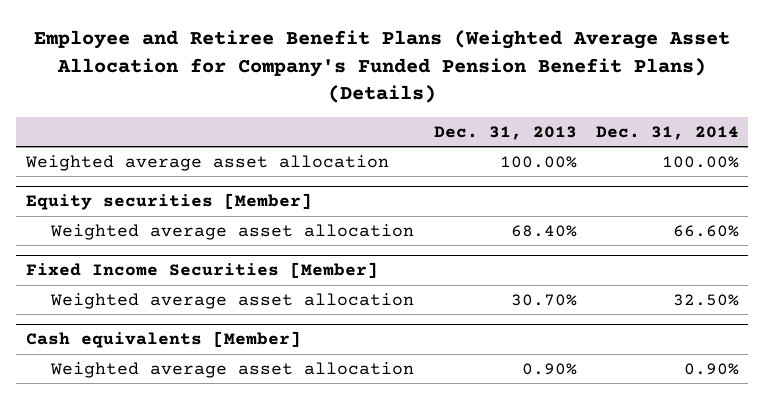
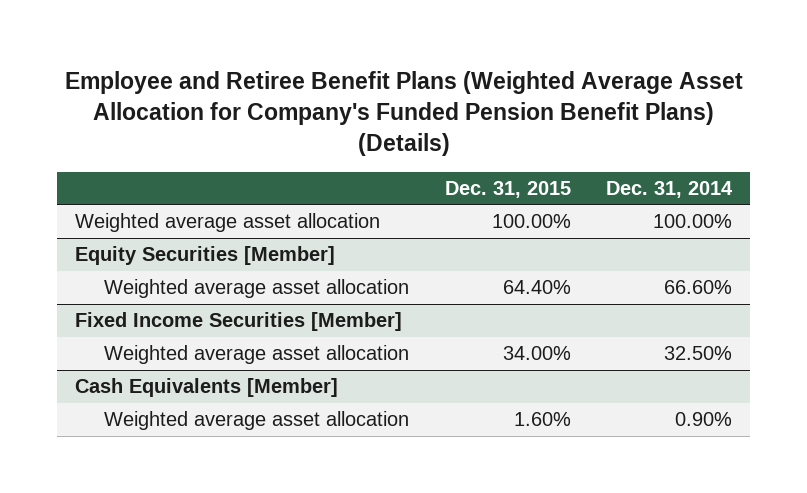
- | Dec. 31, 2013 | Dec. 31, 2014
+ | Dec. 31, 2015 | Dec. 31, 2014
- Equity securities [Member]
+ Equity Securities [Member]
- Cash equivalents [Member]
+ Cash Equivalents [Member]

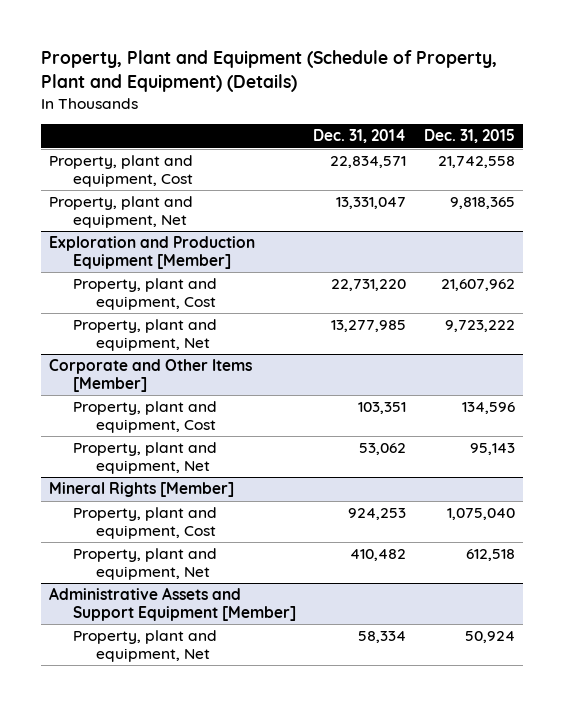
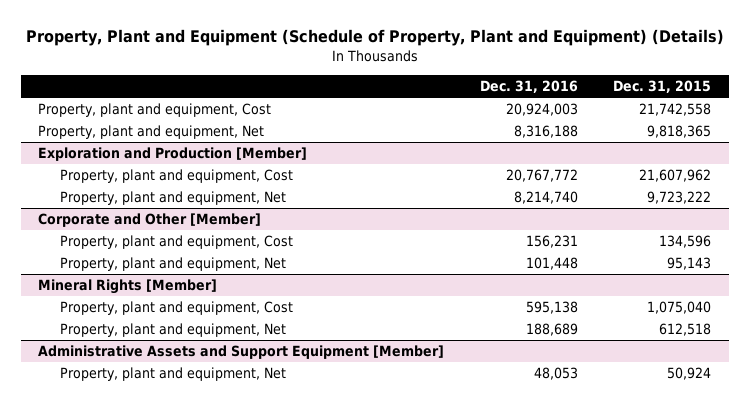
- | Dec. 31, 2014 | Dec. 31, 2015
+ | Dec. 31, 2016 | Dec. 31, 2015
- Exploration and Production Equipment [Member]
+ Exploration and Production [Member]
- Corporate and Other Items [Member]
+ Corporate and Other [Member]

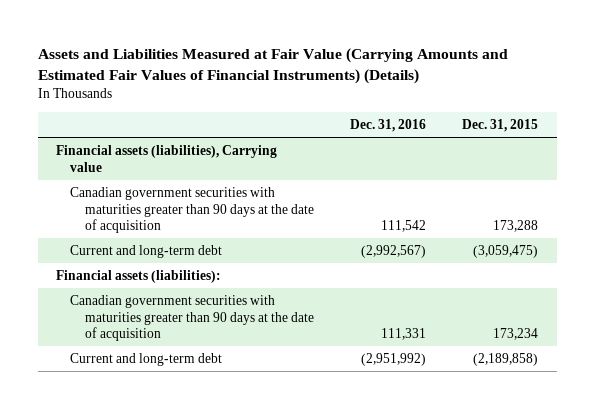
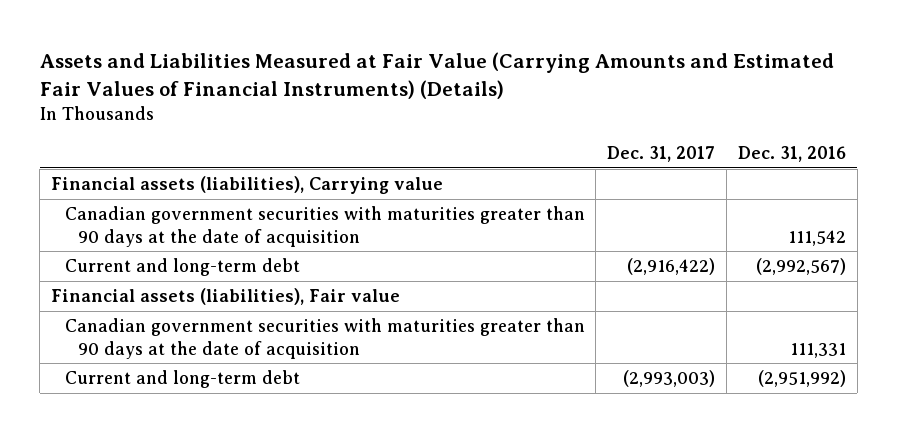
- | Dec. 31, 2016 | Dec. 31, 2015
+ | Dec. 31, 2017 | Dec. 31, 2016
- Financial assets (liabilities):
+ Financial assets (liabilities), Fair value

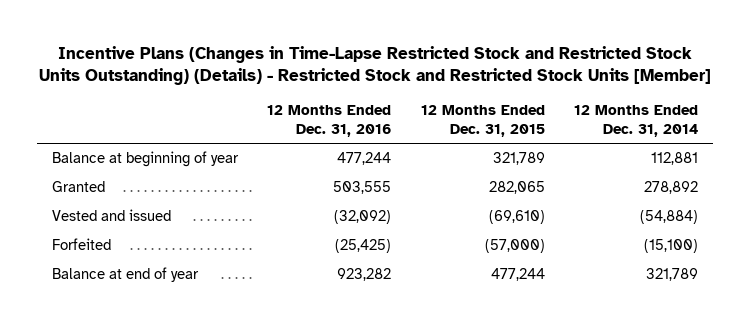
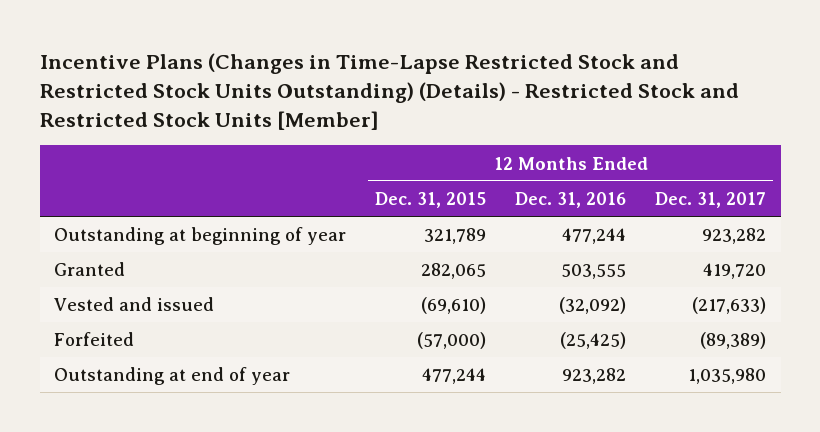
- | 12 Months Ended Dec. 31, 2016 | 12 Months Ended Dec. 31, 2015 | 12 Months Ended Dec. 31, 2014
+ | 12 Months Ended Dec. 31, 2015 | 12 Months Ended Dec. 31, 2016 | 12 Months Ended Dec. 31, 2017
- Balance at beginning of year | 477,244 | 321,789 | 112,881
+ Outstanding at beginning of year | 321,789 | 477,244 | 923,282
- Balance at end of year | 923,282 | 477,244 | 321,789
+ Outstanding at end of year | 477,244 | 923,282 | 1,035,980

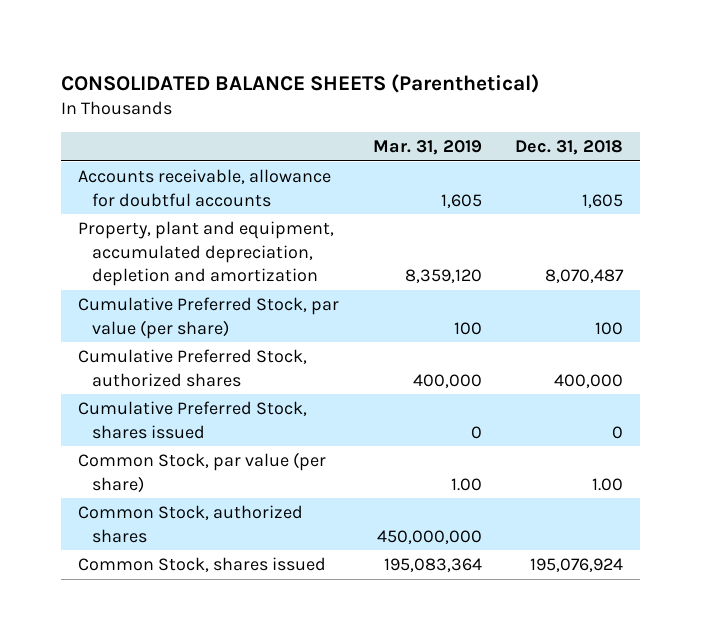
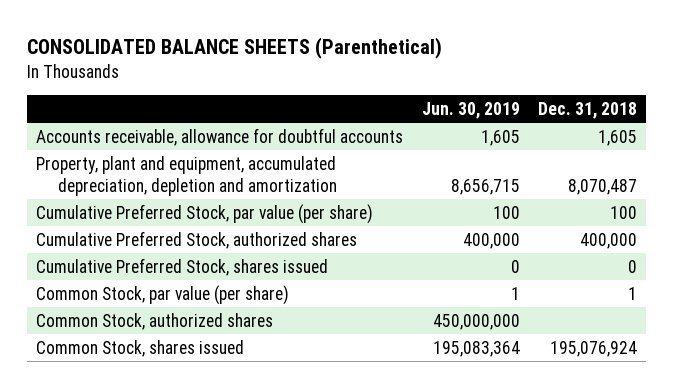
- | Mar. 31, 2019 | Dec. 31, 2018
+ | Jun. 30, 2019 | Dec. 31, 2018
- Common Stock, par value (per share) | 1.00 | 1.00
+ Common Stock, par value (per share) | 1 | 1

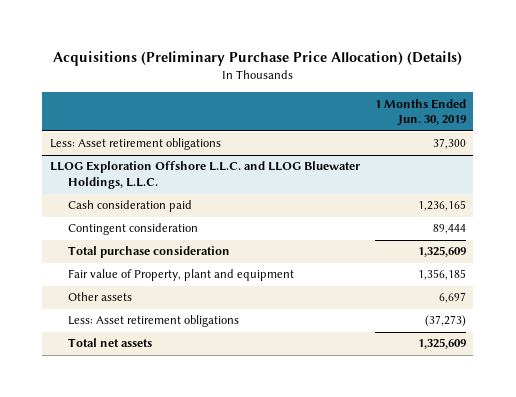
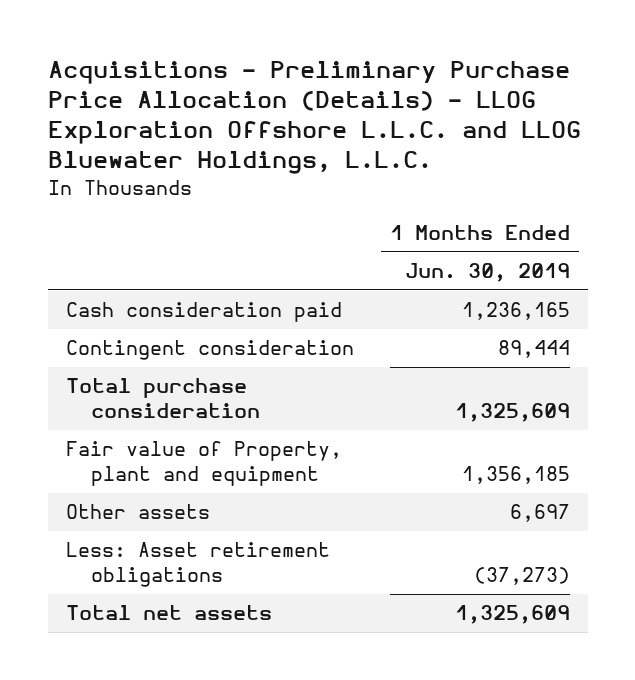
- Acquisitions (Preliminary Purchase Price Allocation) (Details)
+ Acquisitions - Preliminary Purchase Price Allocation (Details) - LLOG Exploration Offshore L.L.C. and LLOG Bluewater Holdings, L.L.C.
- Less: Asset retirement obligations | 37,300
- LLOG Exploration Offshore L.L.C. and LLOG Bluewater Holdings, L.L.C.

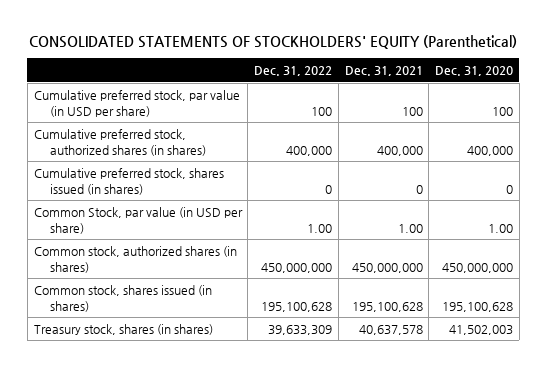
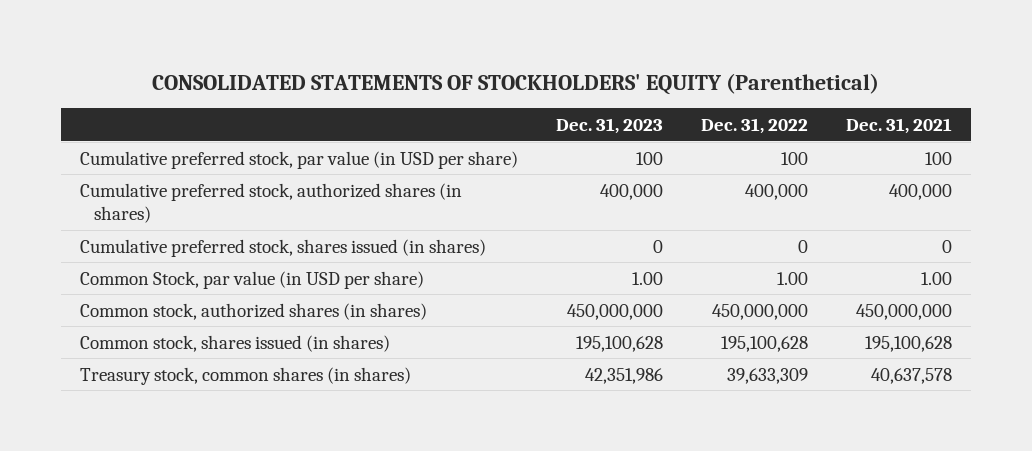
- | Dec. 31, 2022 | Dec. 31, 2021 | Dec. 31, 2020
+ | Dec. 31, 2023 | Dec. 31, 2022 | Dec. 31, 2021
- Treasury stock, shares (in shares) | 39,633,309 | 40,637,578 | 41,502,003
+ Treasury stock, common shares (in shares) | 42,351,986 | 39,633,309 | 40,637,578

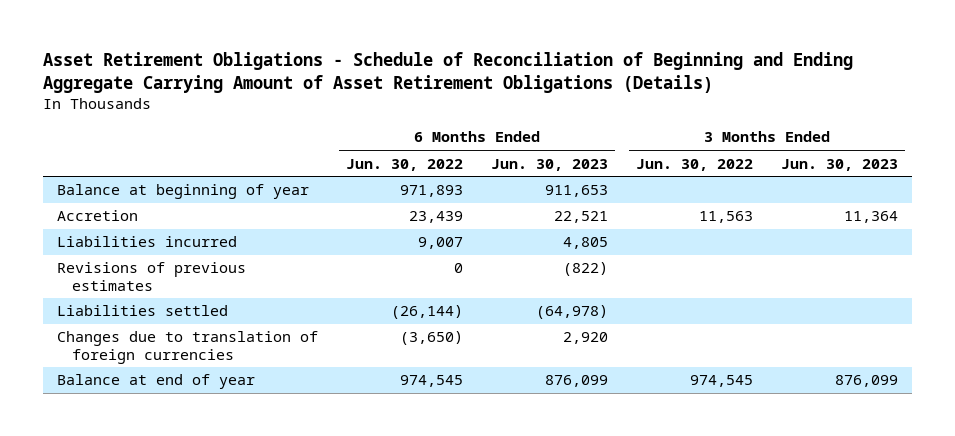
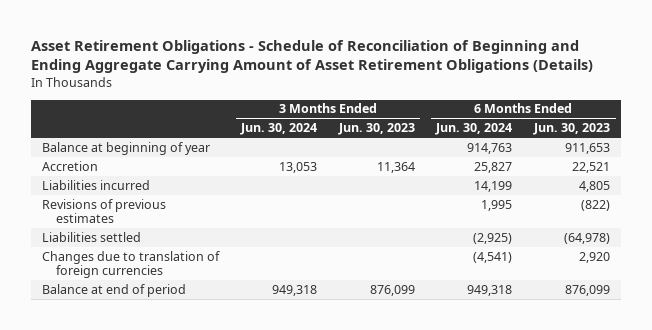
- | 6 Months Ended Jun. 30, 2022 | 6 Months Ended Jun. 30, 2023 | 3 Months Ended Jun. 30, 2022 | 3 Months Ended Jun. 30, 2023
+ | 3 Months Ended Jun. 30, 2024 | 3 Months Ended Jun. 30, 2023 | 6 Months Ended Jun. 30, 2024 | 6 Months Ended Jun. 30, 2023
- Balance at end of year | 974,545 | 876,099 | 974,545 | 876,099
+ Balance at end of period | 949,318 | 876,099 | 949,318 | 876,099

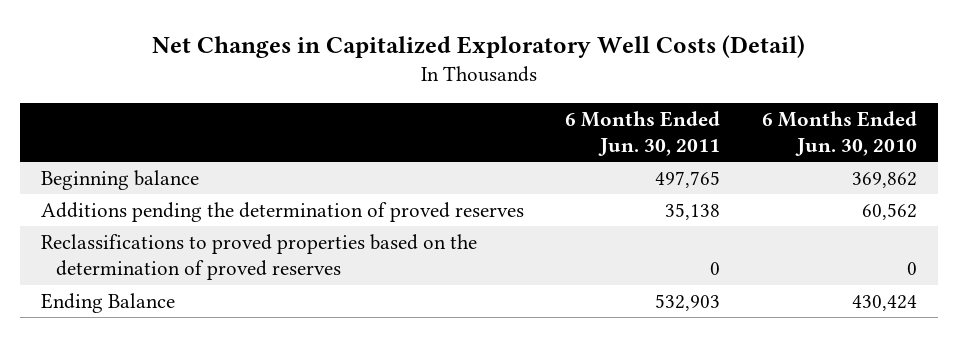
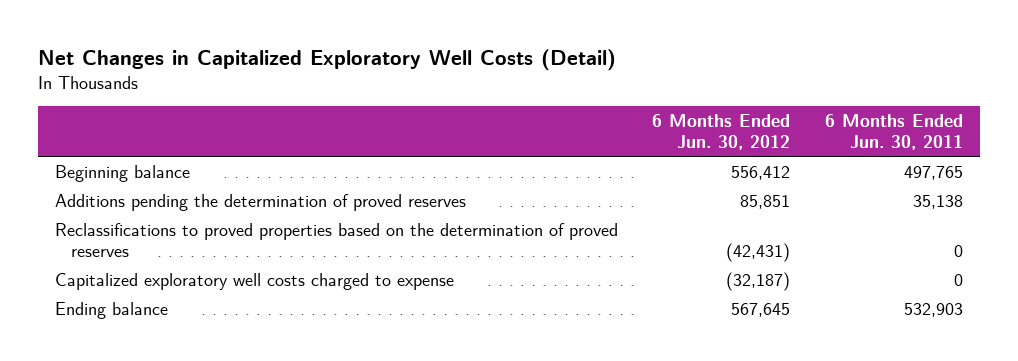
- | 6 Months Ended Jun. 30, 2011 | 6 Months Ended Jun. 30, 2010
+ | 6 Months Ended Jun. 30, 2012 | 6 Months Ended Jun. 30, 2011
- Ending Balance | 532,903 | 430,424
+ Capitalized exploratory well costs charged to expense | (32,187) | 0
+ Ending balance | 567,645 | 532,903

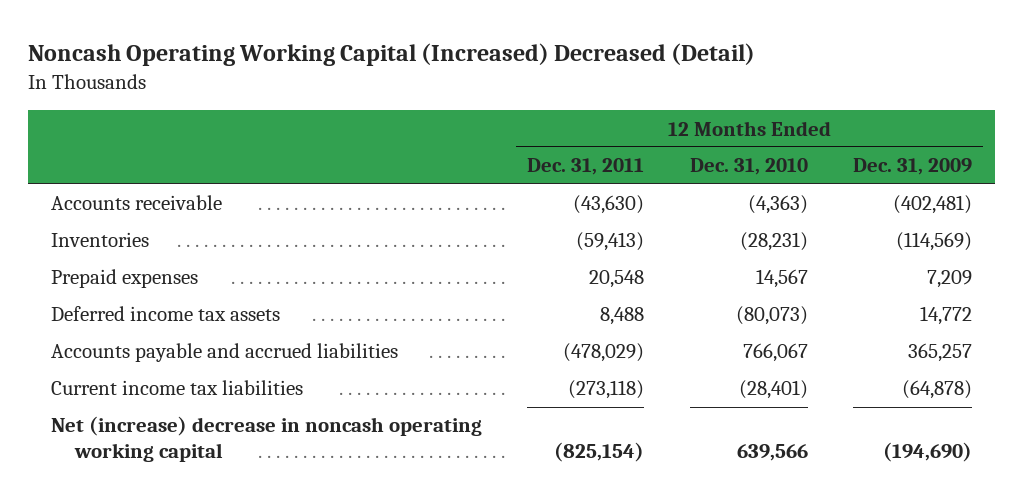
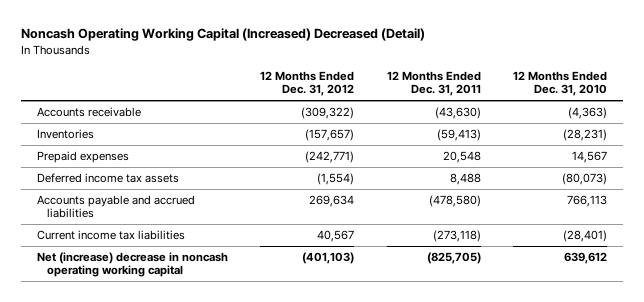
- | 12 Months Ended Dec. 31, 2011 | 12 Months Ended Dec. 31, 2010 | 12 Months Ended Dec. 31, 2009
+ | 12 Months Ended Dec. 31, 2012 | 12 Months Ended Dec. 31, 2011 | 12 Months Ended Dec. 31, 2010
- Accounts payable and accrued liabilities | (478,029) | 766,067 | 365,257
+ Accounts payable and accrued liabilities | 269,634 | (478,580) | 766,113
- Net (increase) decrease in noncash operating working capital | (825,154) | 639,566 | (194,690)
+ Net (increase) decrease in noncash operating working capital | (401,103) | (825,705) | 639,612

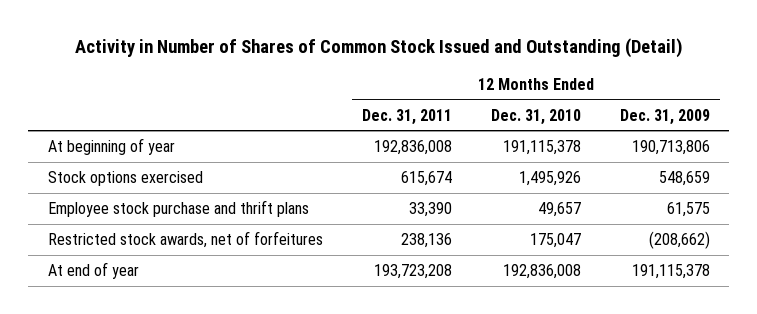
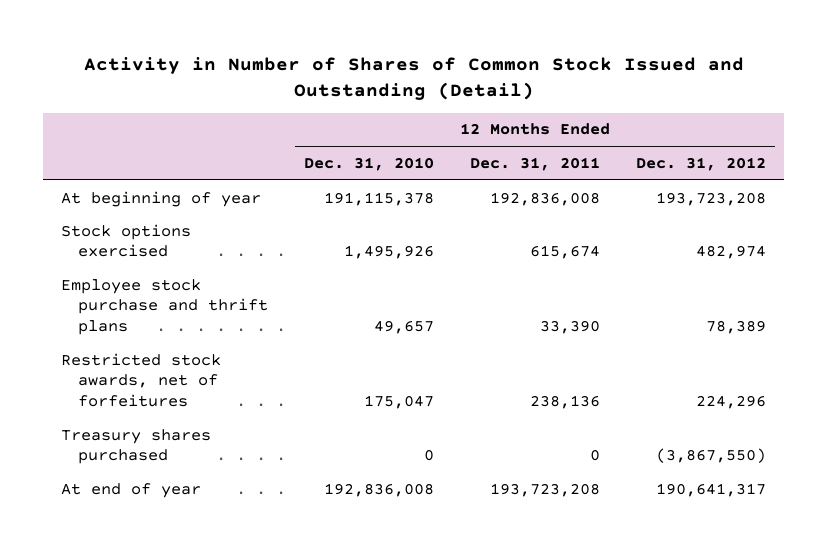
- | 12 Months Ended Dec. 31, 2011 | 12 Months Ended Dec. 31, 2010 | 12 Months Ended Dec. 31, 2009
+ | 12 Months Ended Dec. 31, 2010 | 12 Months Ended Dec. 31, 2011 | 12 Months Ended Dec. 31, 2012
+ Treasury shares purchased | 0 | 0 | (3,867,550)

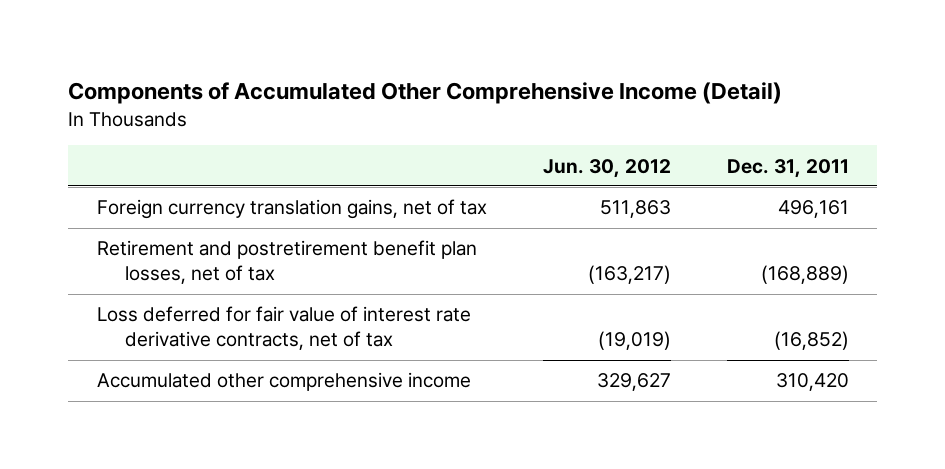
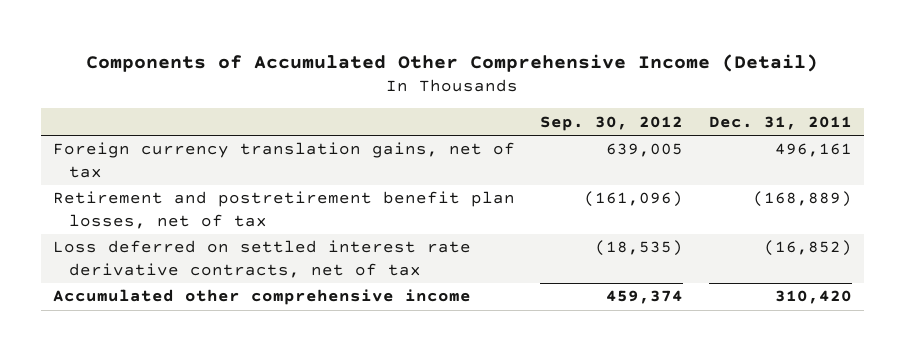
- | Jun. 30, 2012 | Dec. 31, 2011
+ | Sep. 30, 2012 | Dec. 31, 2011
- Loss deferred for fair value of interest rate derivative contracts, net of tax | (19,019) | (16,852)
+ Loss deferred on settled interest rate derivative contracts, net of tax | (18,535) | (16,852)

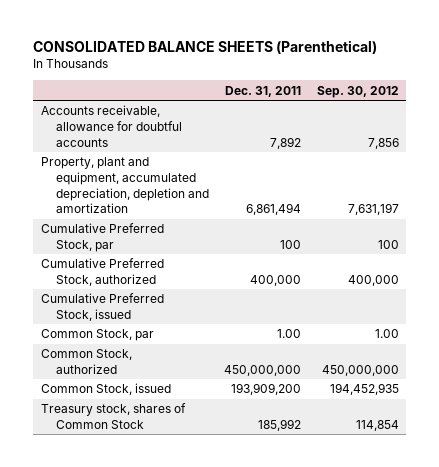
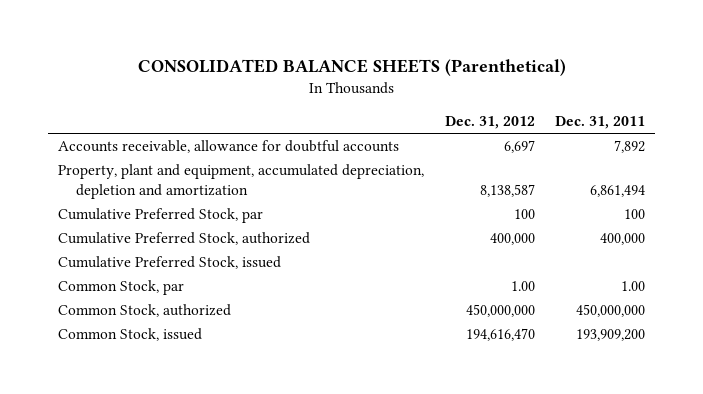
- | Dec. 31, 2011 | Sep. 30, 2012
+ | Dec. 31, 2012 | Dec. 31, 2011
- Treasury stock, shares of Common Stock | 185,992 | 114,854

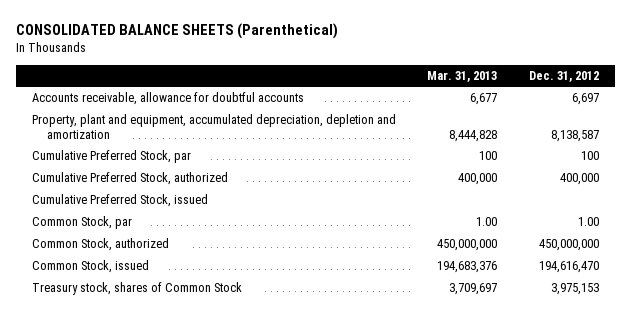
- | Dec. 31, 2012 | Dec. 31, 2011
+ | Mar. 31, 2013 | Dec. 31, 2012
+ Treasury stock, shares of Common Stock | 3,709,697 | 3,975,153

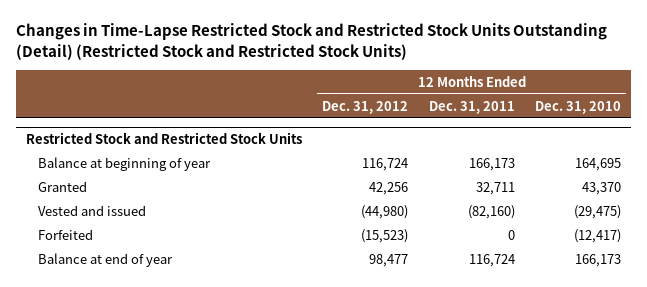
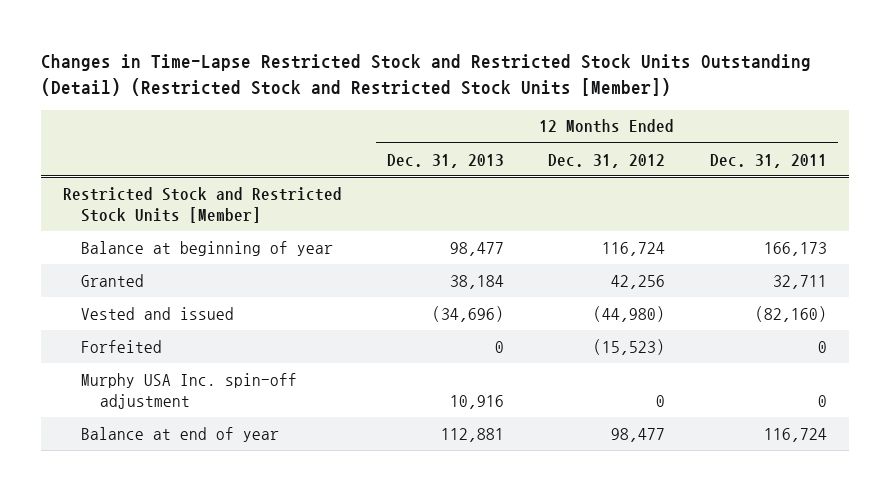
- Changes in Time-Lapse Restricted Stock and Restricted Stock Units Outstanding (Detail) (Restricted Stock and Restricted Stock Units)
+ Changes in Time-Lapse Restricted Stock and Restricted Stock Units Outstanding (Detail) (Restricted Stock and Restricted Stock Units [Member])
- | 12 Months Ended Dec. 31, 2012 | 12 Months Ended Dec. 31, 2011 | 12 Months Ended Dec. 31, 2010
+ | 12 Months Ended Dec. 31, 2013 | 12 Months Ended Dec. 31, 2012 | 12 Months Ended Dec. 31, 2011
- Restricted Stock and Restricted Stock Units
+ Restricted Stock and Restricted Stock Units [Member]
+ Murphy USA Inc. spin-off adjustment | 10,916 | 0 | 0

